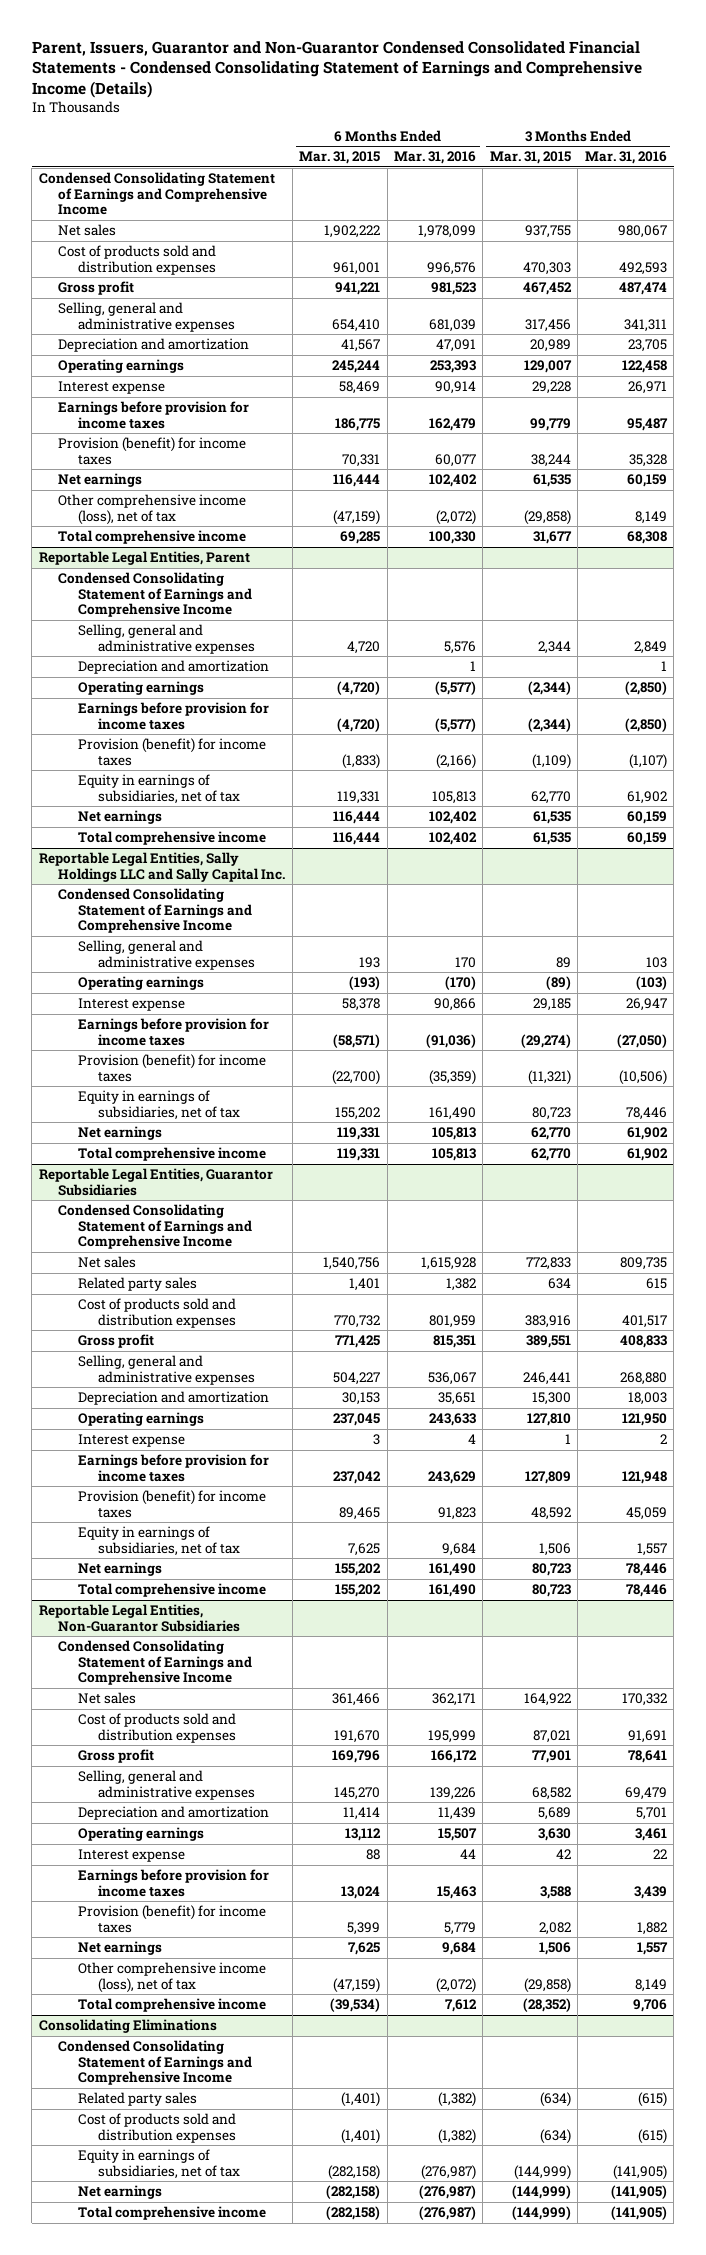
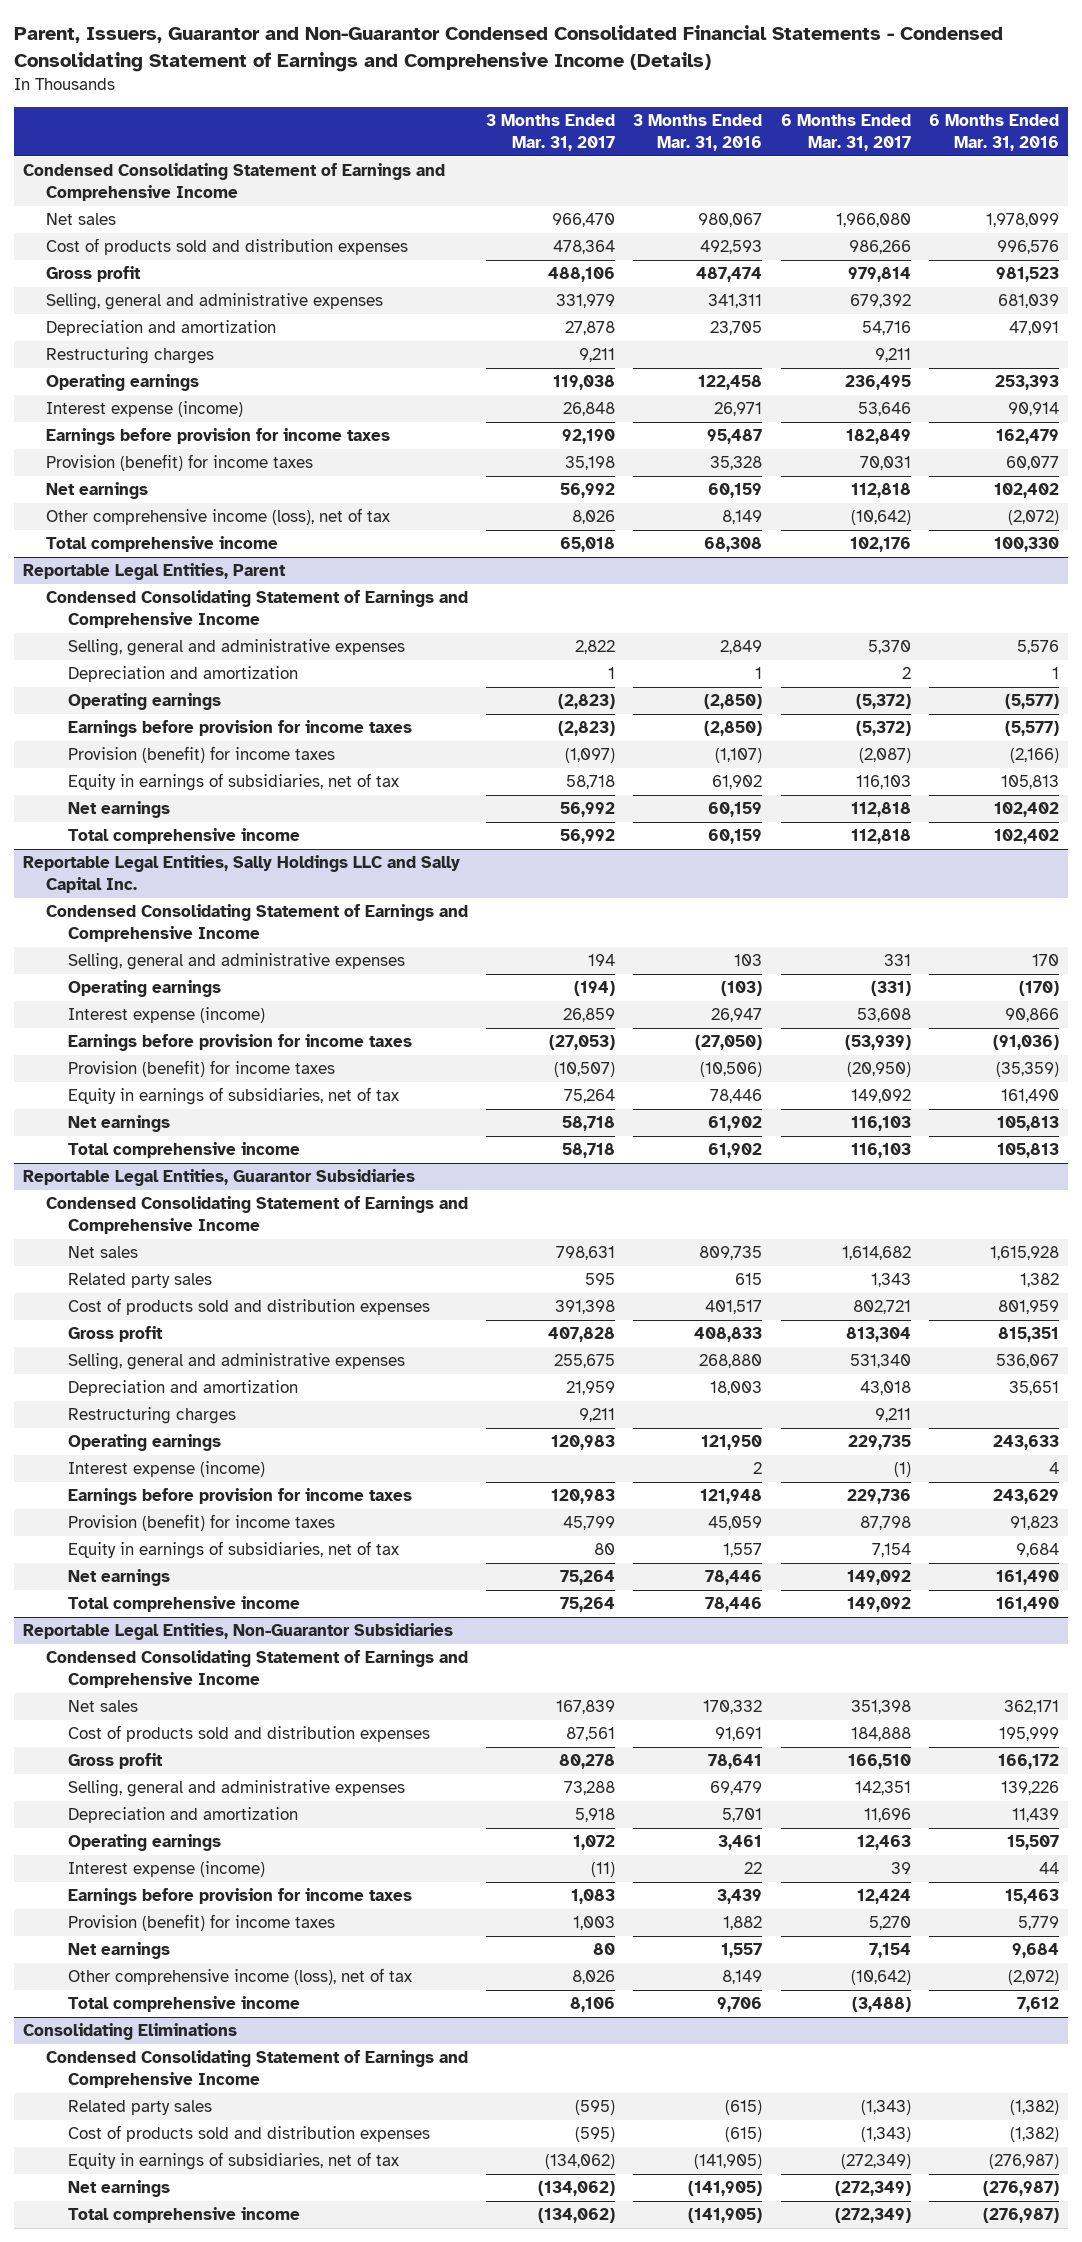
- | 6 Months Ended Mar. 31, 2015 | 6 Months Ended Mar. 31, 2016 | 3 Months Ended Mar. 31, 2015 | 3 Months Ended Mar. 31, 2016
+ | 3 Months Ended Mar. 31, 2017 | 3 Months Ended Mar. 31, 2016 | 6 Months Ended Mar. 31, 2017 | 6 Months Ended Mar. 31, 2016
+ Restructuring charges | 9,211 | | 9,211 |
- Interest expense | 58,469 | 90,914 | 29,228 | 26,971
+ Interest expense (income) | 26,848 | 26,971 | 53,646 | 90,914
@ Reportable Legal Entities, Sally Holdings LLC and Sally Capital Inc.
- Interest expense | 58,378 | 90,866 | 29,185 | 26,947
+ Interest expense (income) | 26,859 | 26,947 | 53,608 | 90,866
@ Reportable Legal Entities, Guarantor Subsidiaries
+ Restructuring charges | 9,211 | | 9,211 |
- Interest expense | 3 | 4 | 1 | 2
+ Interest expense (income) | | 2 | (1) | 4
@ Reportable Legal Entities, Non-Guarantor Subsidiaries
- Interest expense | 88 | 44 | 42 | 22
+ Interest expense (income) | (11) | 22 | 39 | 44

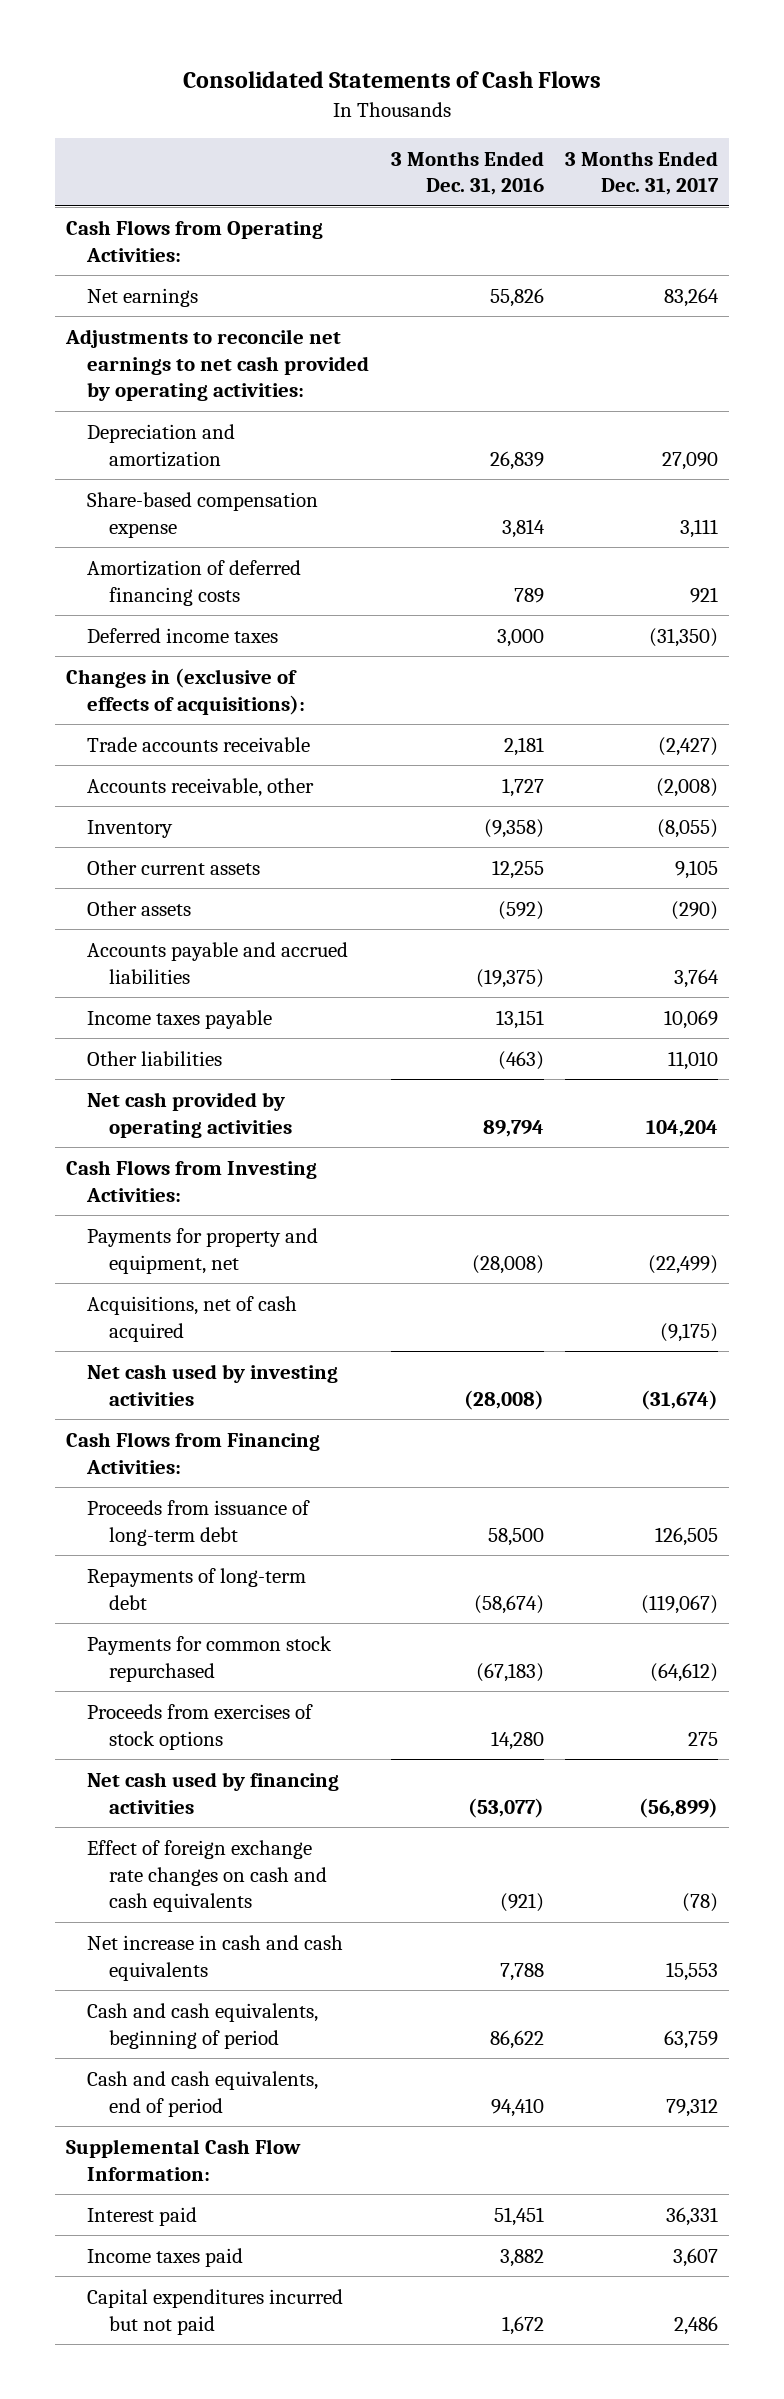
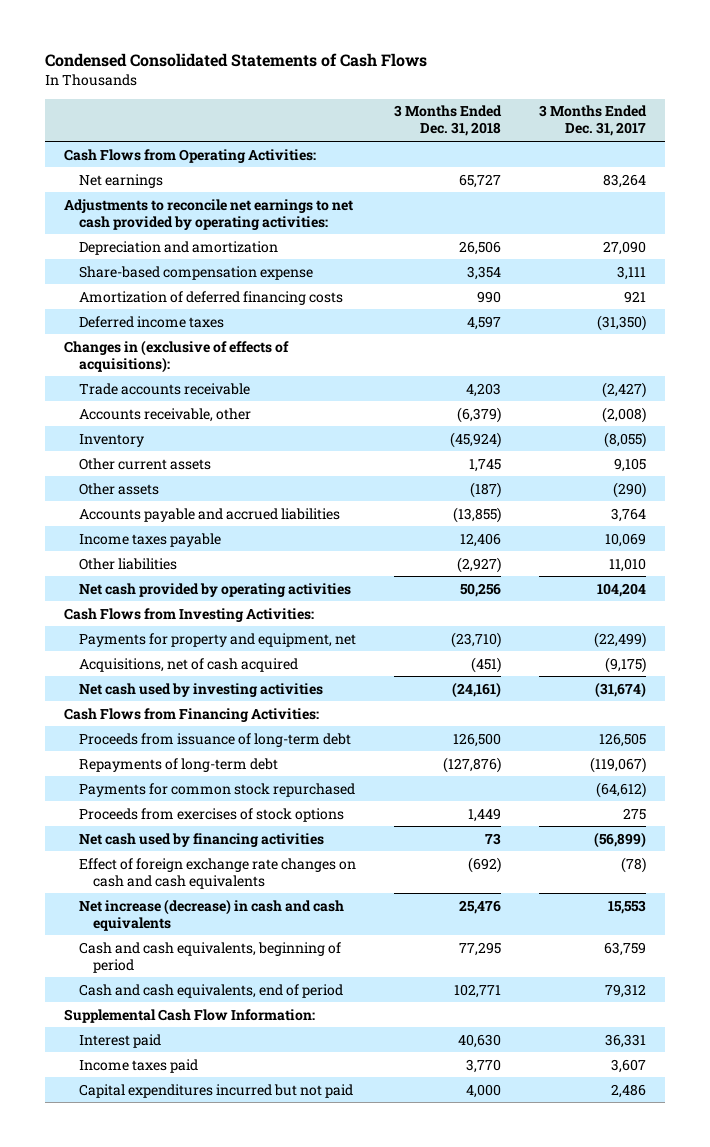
- Consolidated Statements of Cash Flows
+ Condensed Consolidated Statements of Cash Flows
- | 3 Months Ended Dec. 31, 2016 | 3 Months Ended Dec. 31, 2017
+ | 3 Months Ended Dec. 31, 2018 | 3 Months Ended Dec. 31, 2017
- Net increase in cash and cash equivalents | 7,788 | 15,553
+ Net increase (decrease) in cash and cash equivalents | 25,476 | 15,553

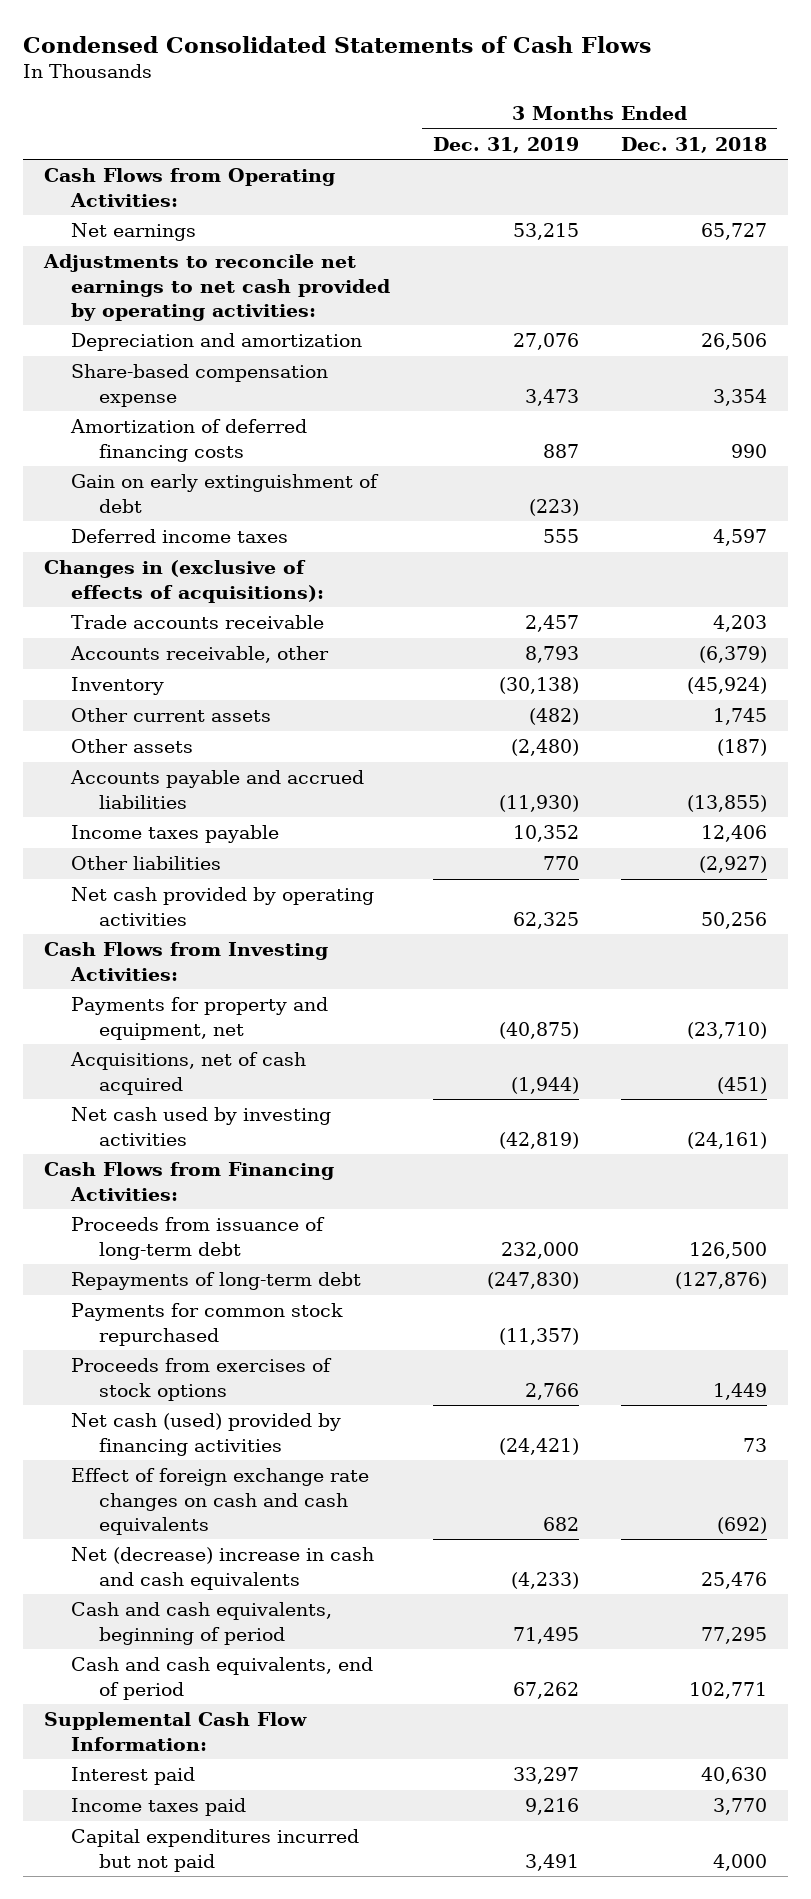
- | 3 Months Ended Dec. 31, 2018 | 3 Months Ended Dec. 31, 2017
+ | 3 Months Ended Dec. 31, 2019 | 3 Months Ended Dec. 31, 2018
+ Gain on early extinguishment of debt | (223) |
- Net cash used by financing activities | 73 | (56,899)
+ Net cash (used) provided by financing activities | (24,421) | 73
- Net increase (decrease) in cash and cash equivalents | 25,476 | 15,553
+ Net (decrease) increase in cash and cash equivalents | (4,233) | 25,476

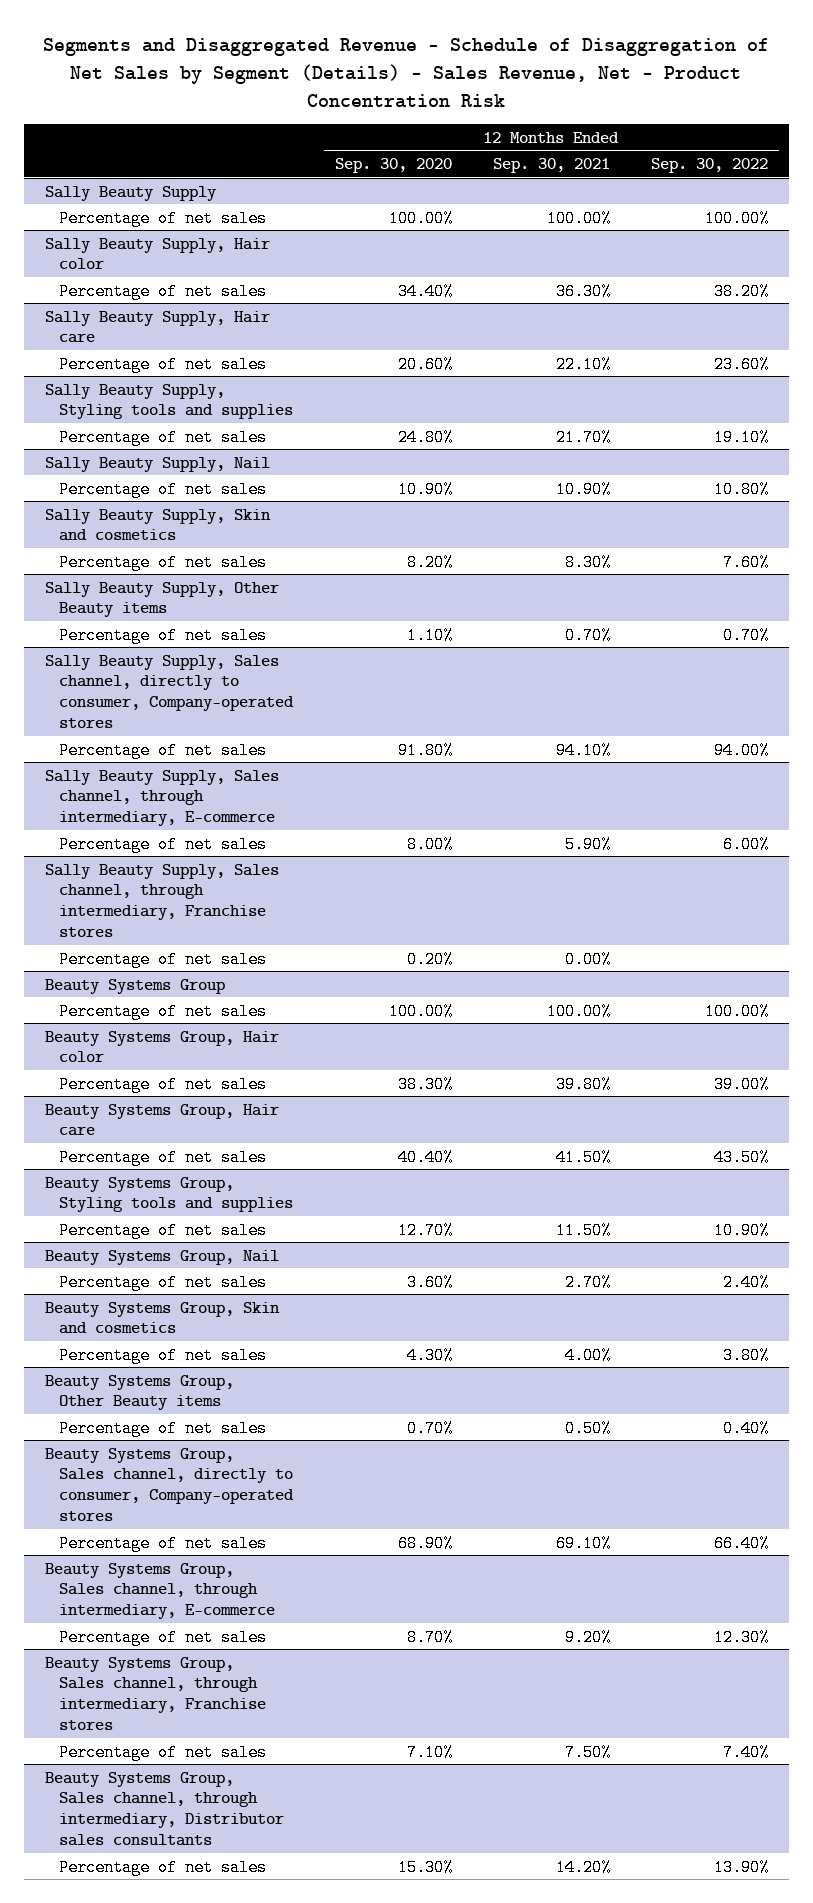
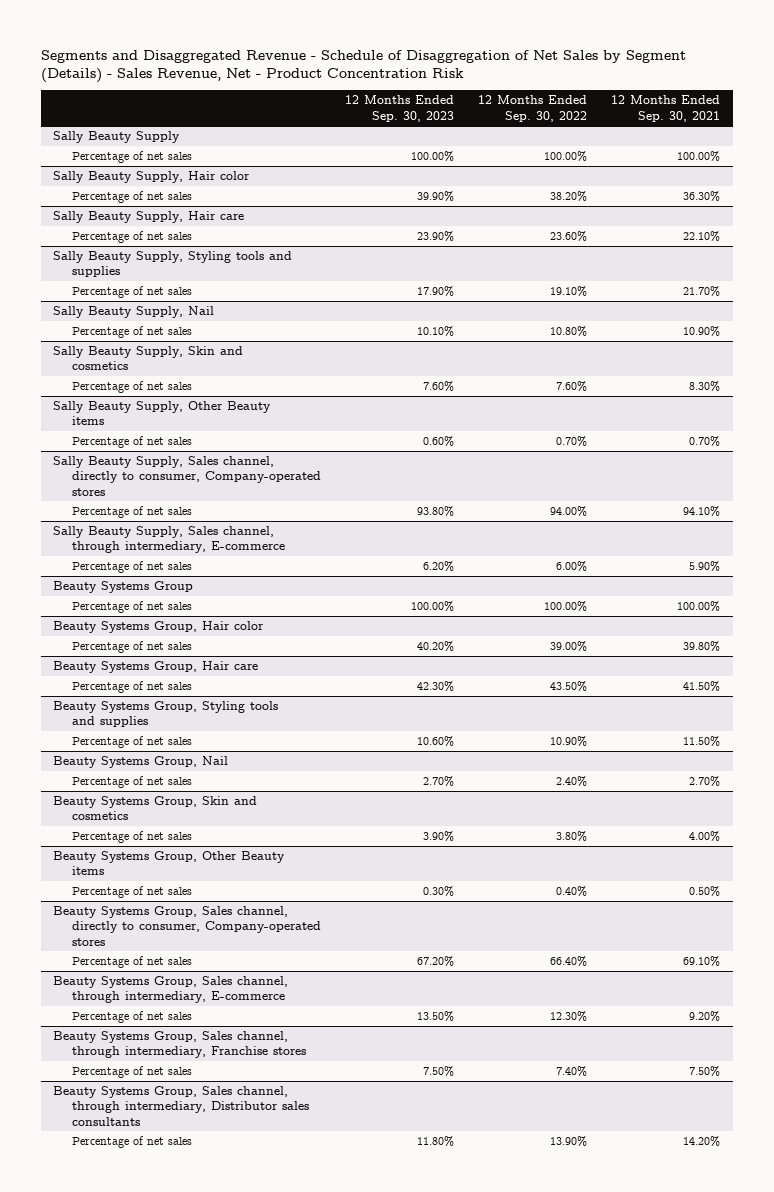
- | 12 Months Ended Sep. 30, 2020 | 12 Months Ended Sep. 30, 2021 | 12 Months Ended Sep. 30, 2022
+ | 12 Months Ended Sep. 30, 2023 | 12 Months Ended Sep. 30, 2022 | 12 Months Ended Sep. 30, 2021
- Sally Beauty Supply, Sales channel, through intermediary, Franchise stores
- Percentage of net sales | 0.20% | 0.00% |

